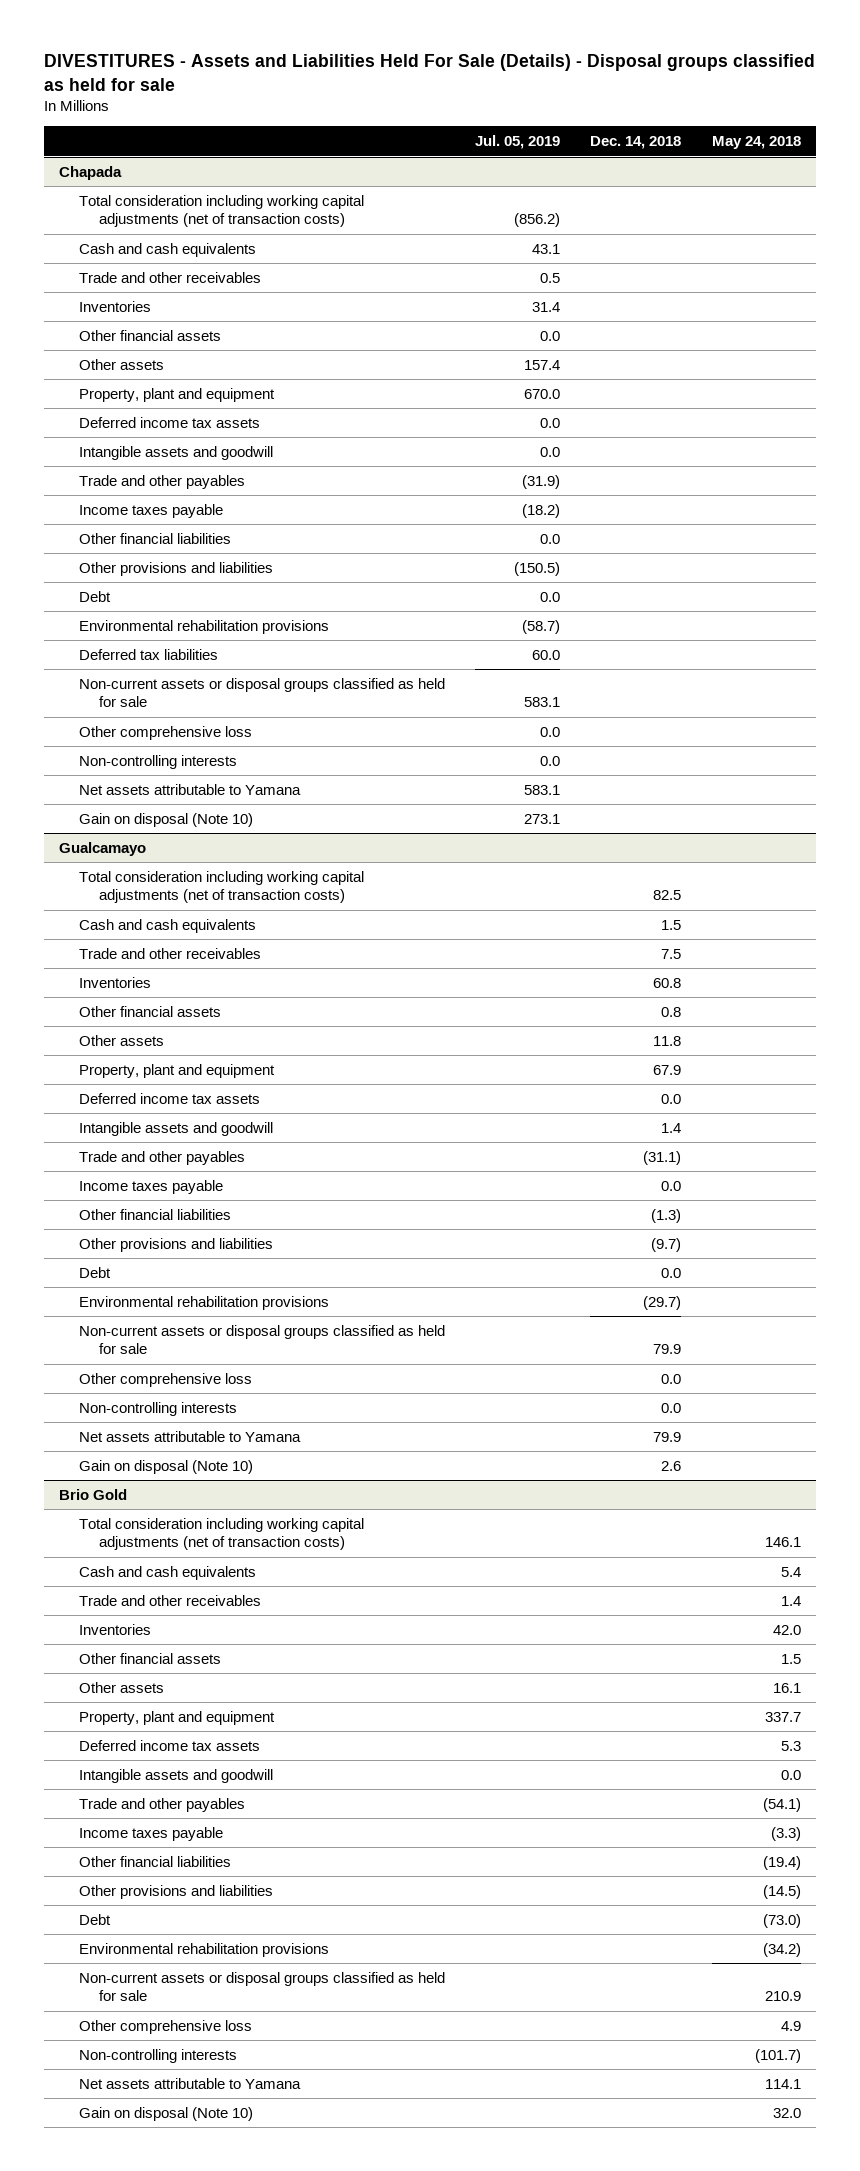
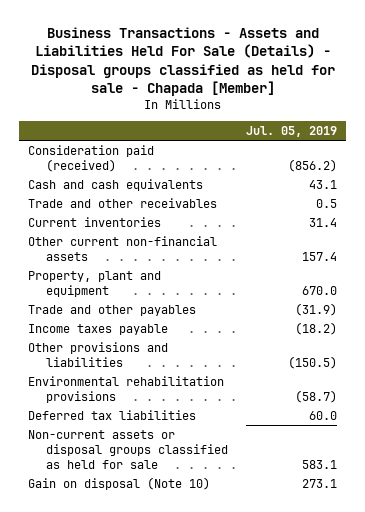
- DIVESTITURES - Assets and Liabilities Held For Sale (Details) - Disposal groups classified as held for sale
+ Business Transactions - Assets and Liabilities Held For Sale (Details) - Disposal groups classified as held for sale - Chapada [Member]
- | Jul. 05, 2019 | Dec. 14, 2018 | May 24, 2018
+ | Jul. 05, 2019
- Chapada
- Total consideration including working capital adjustments (net of transaction costs) | (856.2) | |
+ Consideration paid (received) | (856.2)
- Inventories | 31.4 | |
- Other financial assets | 0.0 | |
- Other assets | 157.4 | |
+ Current inventories | 31.4
+ Other current non-financial assets | 157.4
- Deferred income tax assets | 0.0 | |
- Intangible assets and goodwill | 0.0 | |
- Other financial liabilities | 0.0 | |
- Debt | 0.0 | |
- Other comprehensive loss | 0.0 | |
- Non-controlling interests | 0.0 | |
- Net assets attributable to Yamana | 583.1 | |
- Gualcamayo
- Total consideration including working capital adjustments (net of transaction costs) | | 82.5 |
- Cash and cash equivalents | | 1.5 |
- Trade and other receivables | | 7.5 |
- Inventories | | 60.8 |
- Other financial assets | | 0.8 |
- Other assets | | 11.8 |
- Property, plant and equipment | | 67.9 |
- Deferred income tax assets | | 0.0 |
- Intangible assets and goodwill | | 1.4 |
- Trade and other payables | | (31.1) |
- Income taxes payable | | 0.0 |
- Other financial liabilities | | (1.3) |
- Other provisions and liabilities | | (9.7) |
- Debt | | 0.0 |
- Environmental rehabilitation provisions | | (29.7) |
- Non-current assets or disposal groups classified as held for sale | | 79.9 |
- Other comprehensive loss | | 0.0 |
- Non-controlling interests | | 0.0 |
- Net assets attributable to Yamana | | 79.9 |
- Gain on disposal (Note 10) | | 2.6 |
- Brio Gold
- Total consideration including working capital adjustments (net of transaction costs) | | | 146.1
- Cash and cash equivalents | | | 5.4
- Trade and other receivables | | | 1.4
- Inventories | | | 42.0
- Other financial assets | | | 1.5
- Other assets | | | 16.1
- Property, plant and equipment | | | 337.7
- Deferred income tax assets | | | 5.3
- Intangible assets and goodwill | | | 0.0
- Trade and other payables | | | (54.1)
- Income taxes payable | | | (3.3)
- Other financial liabilities | | | (19.4)
- Other provisions and liabilities | | | (14.5)
- Debt | | | (73.0)
- Environmental rehabilitation provisions | | | (34.2)
- Non-current assets or disposal groups classified as held for sale | | | 210.9
- Other comprehensive loss | | | 4.9
- Non-controlling interests | | | (101.7)
- Net assets attributable to Yamana | | | 114.1
- Gain on disposal (Note 10) | | | 32.0

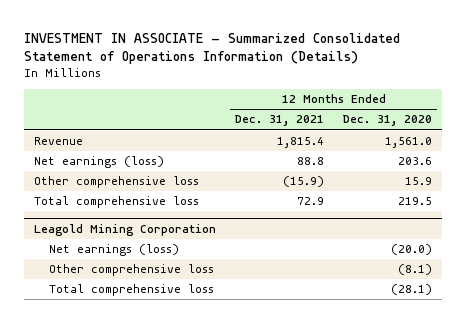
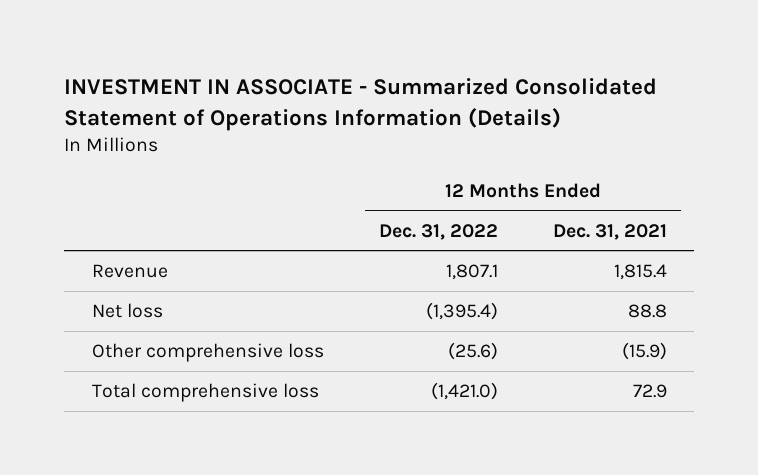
- | 12 Months Ended Dec. 31, 2021 | 12 Months Ended Dec. 31, 2020
+ | 12 Months Ended Dec. 31, 2022 | 12 Months Ended Dec. 31, 2021
- Net earnings (loss) | 88.8 | 203.6
+ Net loss | (1,395.4) | 88.8
- Leagold Mining Corporation
- Net earnings (loss) | | (20.0)
- Other comprehensive loss | | (8.1)
- Total comprehensive loss | | (28.1)

